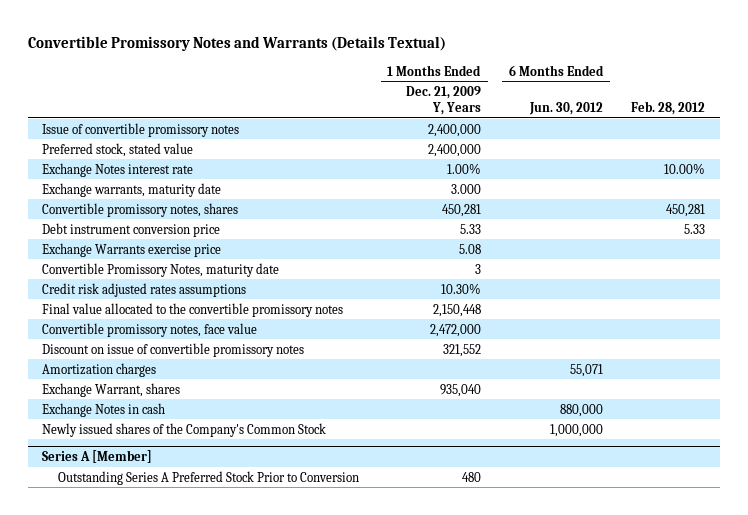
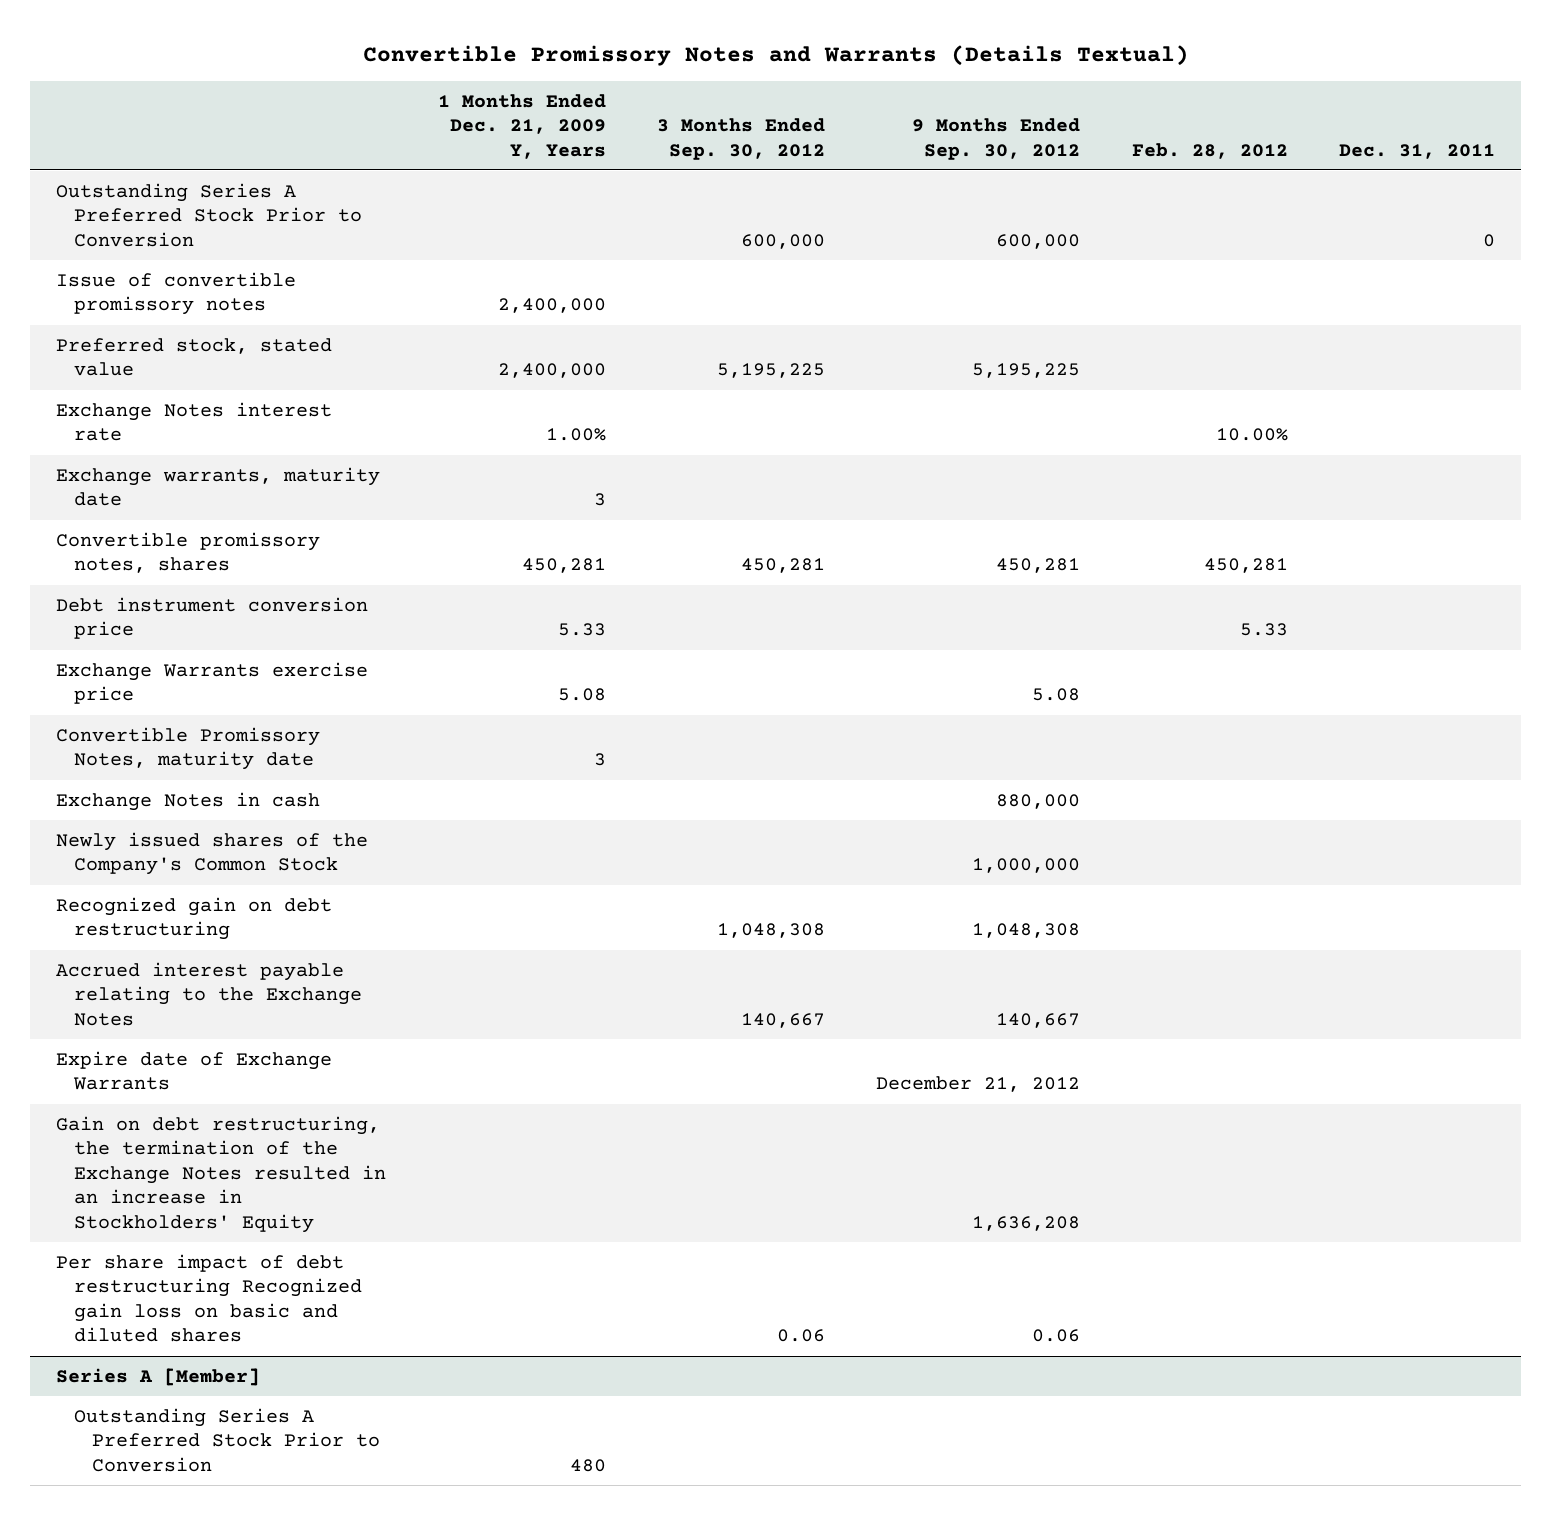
- | 1 Months Ended Dec. 21, 2009 Y, Years | 6 Months Ended Jun. 30, 2012 | Feb. 28, 2012
+ | 1 Months Ended Dec. 21, 2009 Y, Years | 3 Months Ended Sep. 30, 2012 | 9 Months Ended Sep. 30, 2012 | Feb. 28, 2012 | Dec. 31, 2011
+ Outstanding Series A Preferred Stock Prior to Conversion | | 600,000 | 600,000 | | 0
- Exchange warrants, maturity date | 3.000 | |
+ Exchange warrants, maturity date | 3 | | | |
- Credit risk adjusted rates assumptions | 10.30% | |
- Final value allocated to the convertible promissory notes | 2,150,448 | |
- Convertible promissory notes, face value | 2,472,000 | |
- Discount on issue of convertible promissory notes | 321,552 | |
- Amortization charges | | 55,071 |
- Exchange Warrant, shares | 935,040 | |
+ Recognized gain on debt restructuring | | 1,048,308 | 1,048,308 | |
+ Accrued interest payable relating to the Exchange Notes | | 140,667 | 140,667 | |
+ Expire date of Exchange Warrants | | | December 21, 2012 | |
+ Gain on debt restructuring, the termination of the Exchange Notes resulted in an increase in Stockholders' Equity | | | 1,636,208 | |
+ Per share impact of debt restructuring Recognized gain loss on basic and diluted shares | | 0.06 | 0.06 | |

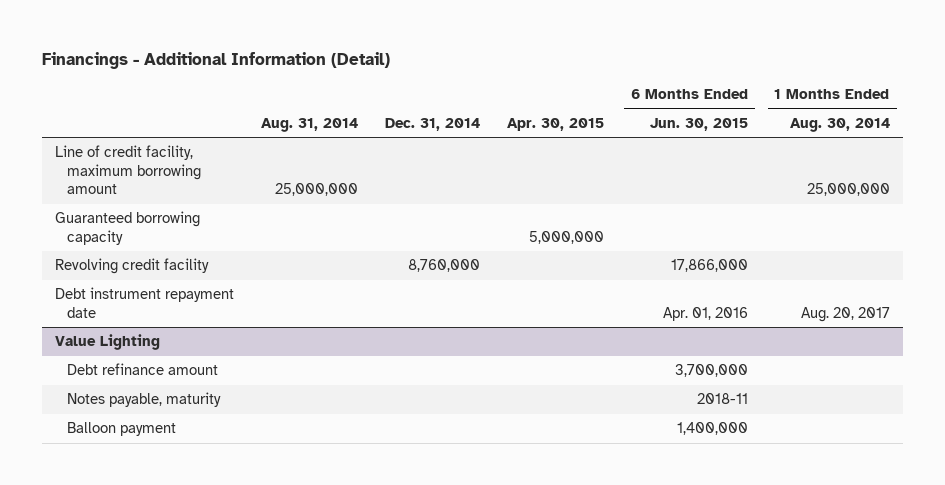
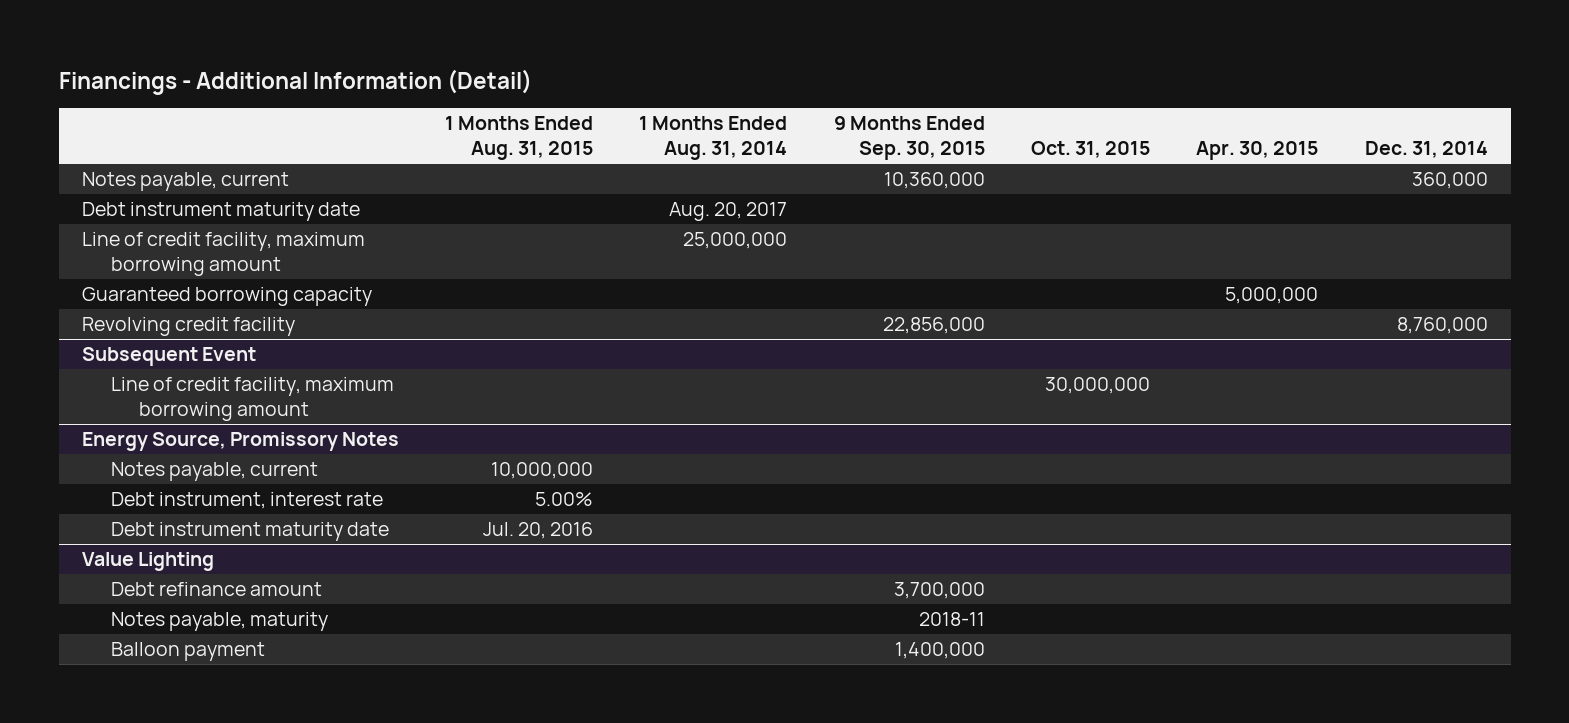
- | Aug. 31, 2014 | Dec. 31, 2014 | Apr. 30, 2015 | 6 Months Ended Jun. 30, 2015 | 1 Months Ended Aug. 30, 2014
+ | 1 Months Ended Aug. 31, 2015 | 1 Months Ended Aug. 31, 2014 | 9 Months Ended Sep. 30, 2015 | Oct. 31, 2015 | Apr. 30, 2015 | Dec. 31, 2014
+ Notes payable, current | | | 10,360,000 | | | 360,000
+ Debt instrument maturity date | | Aug. 20, 2017 | | | |
- Debt instrument repayment date | | | | Apr. 01, 2016 | Aug. 20, 2017
+ Subsequent Event
+ Line of credit facility, maximum borrowing amount | | | | 30,000,000 | |
+ Energy Source, Promissory Notes
+ Notes payable, current | 10,000,000 | | | | |
+ Debt instrument, interest rate | 5.00% | | | | |
+ Debt instrument maturity date | Jul. 20, 2016 | | | | |

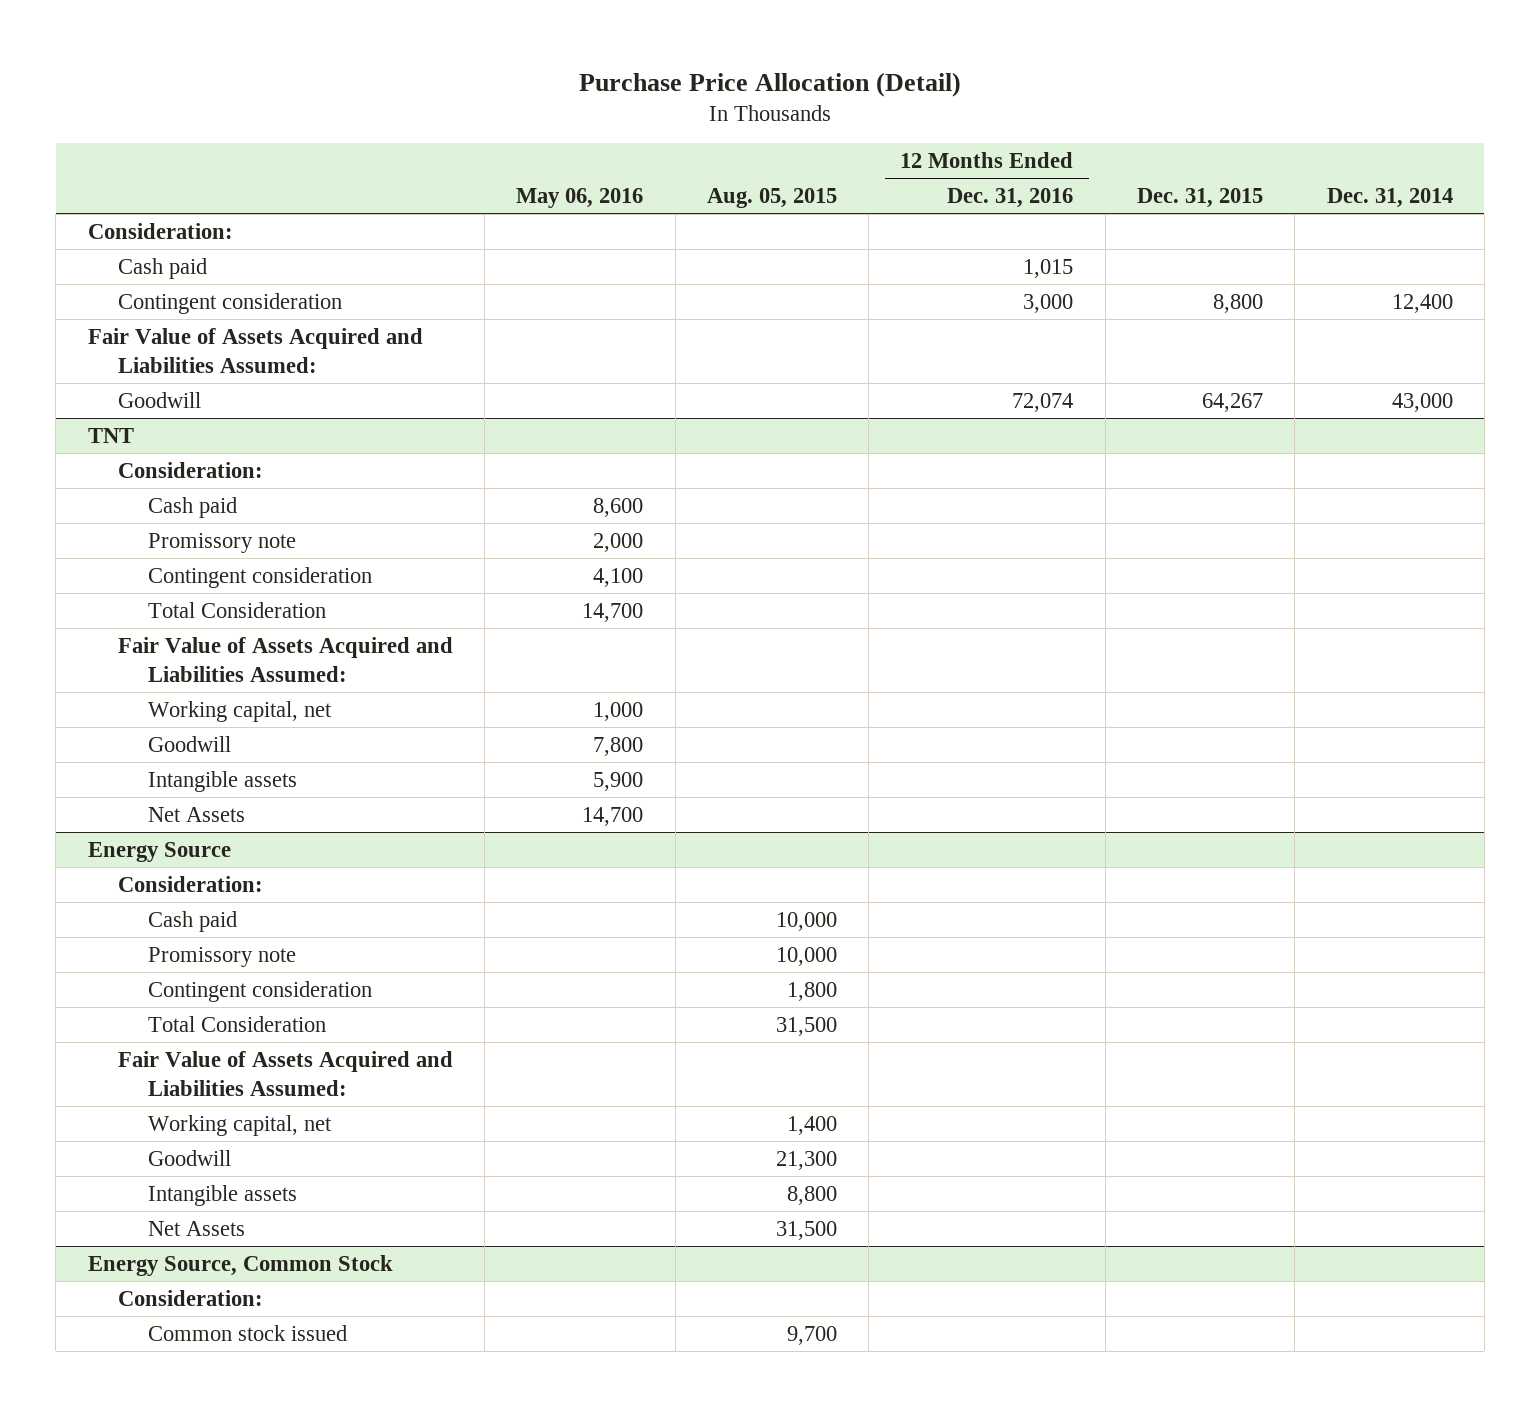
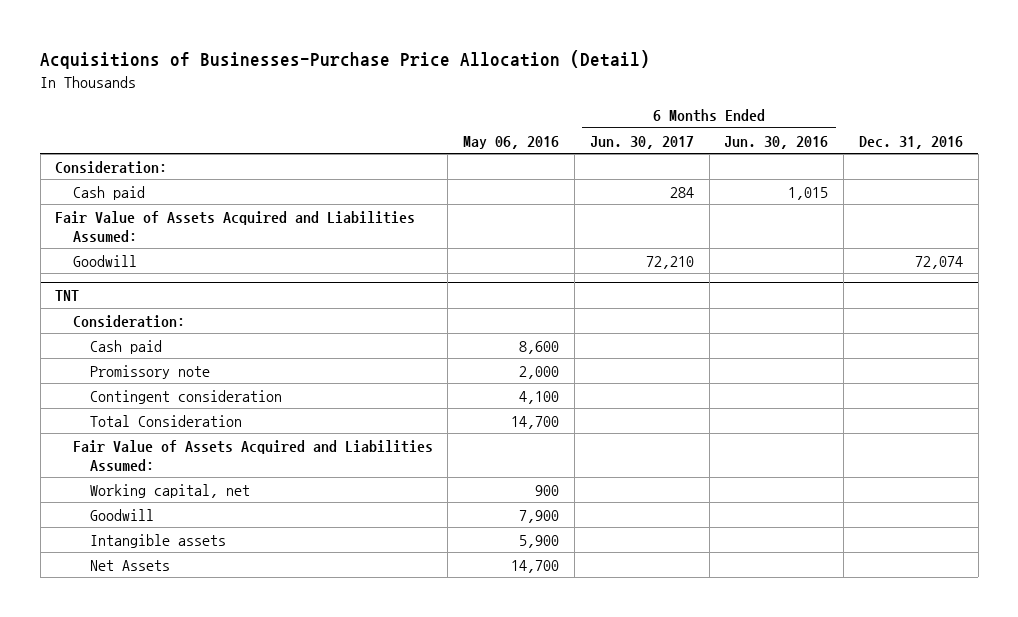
- Purchase Price Allocation (Detail)
+ Acquisitions of Businesses-Purchase Price Allocation (Detail)
- | May 06, 2016 | Aug. 05, 2015 | 12 Months Ended Dec. 31, 2016 | Dec. 31, 2015 | Dec. 31, 2014
+ | May 06, 2016 | 6 Months Ended Jun. 30, 2017 | 6 Months Ended Jun. 30, 2016 | Dec. 31, 2016
- Contingent consideration | | | 3,000 | 8,800 | 12,400
@ TNT
- Working capital, net | 1,000 | | | |
- Goodwill | 7,800 | | | |
+ Working capital, net | 900 | | |
+ Goodwill | 7,900 | | |
- Energy Source
- Consideration:
- Cash paid | | 10,000 | | |
- Promissory note | | 10,000 | | |
- Contingent consideration | | 1,800 | | |
- Total Consideration | | 31,500 | | |
- Fair Value of Assets Acquired and Liabilities Assumed:
- Working capital, net | | 1,400 | | |
- Goodwill | | 21,300 | | |
- Intangible assets | | 8,800 | | |
- Net Assets | | 31,500 | | |
- Energy Source, Common Stock
- Consideration:
- Common stock issued | | 9,700 | | |

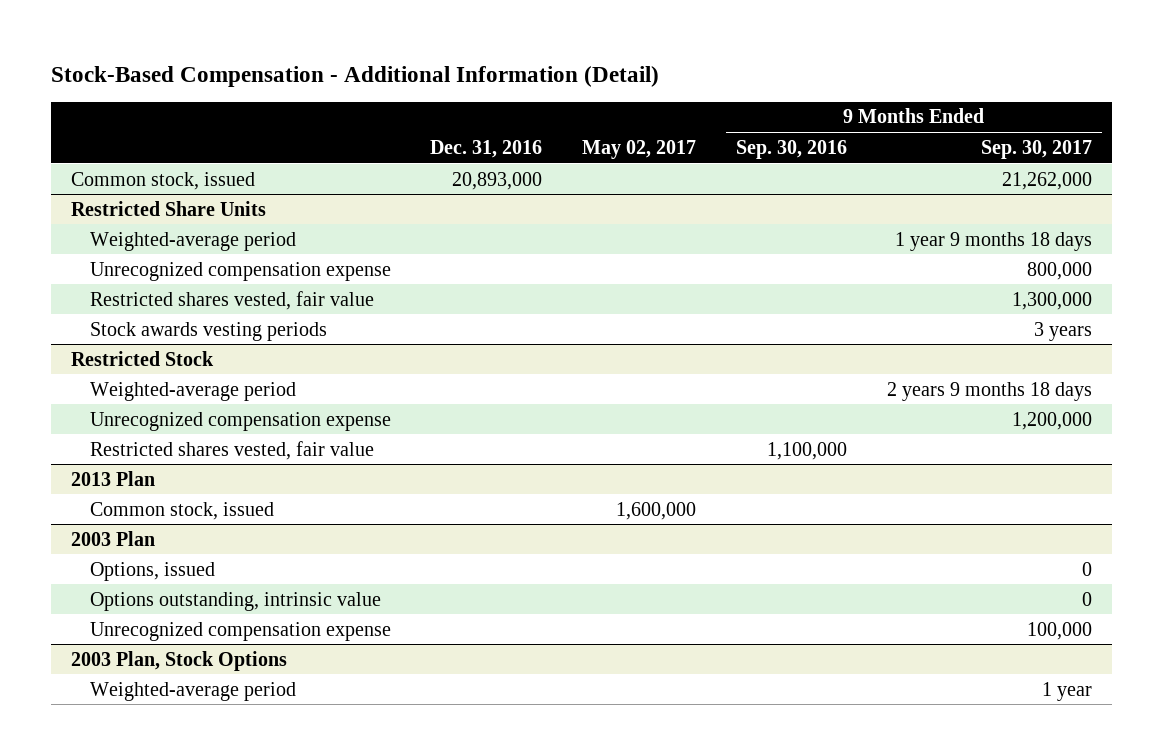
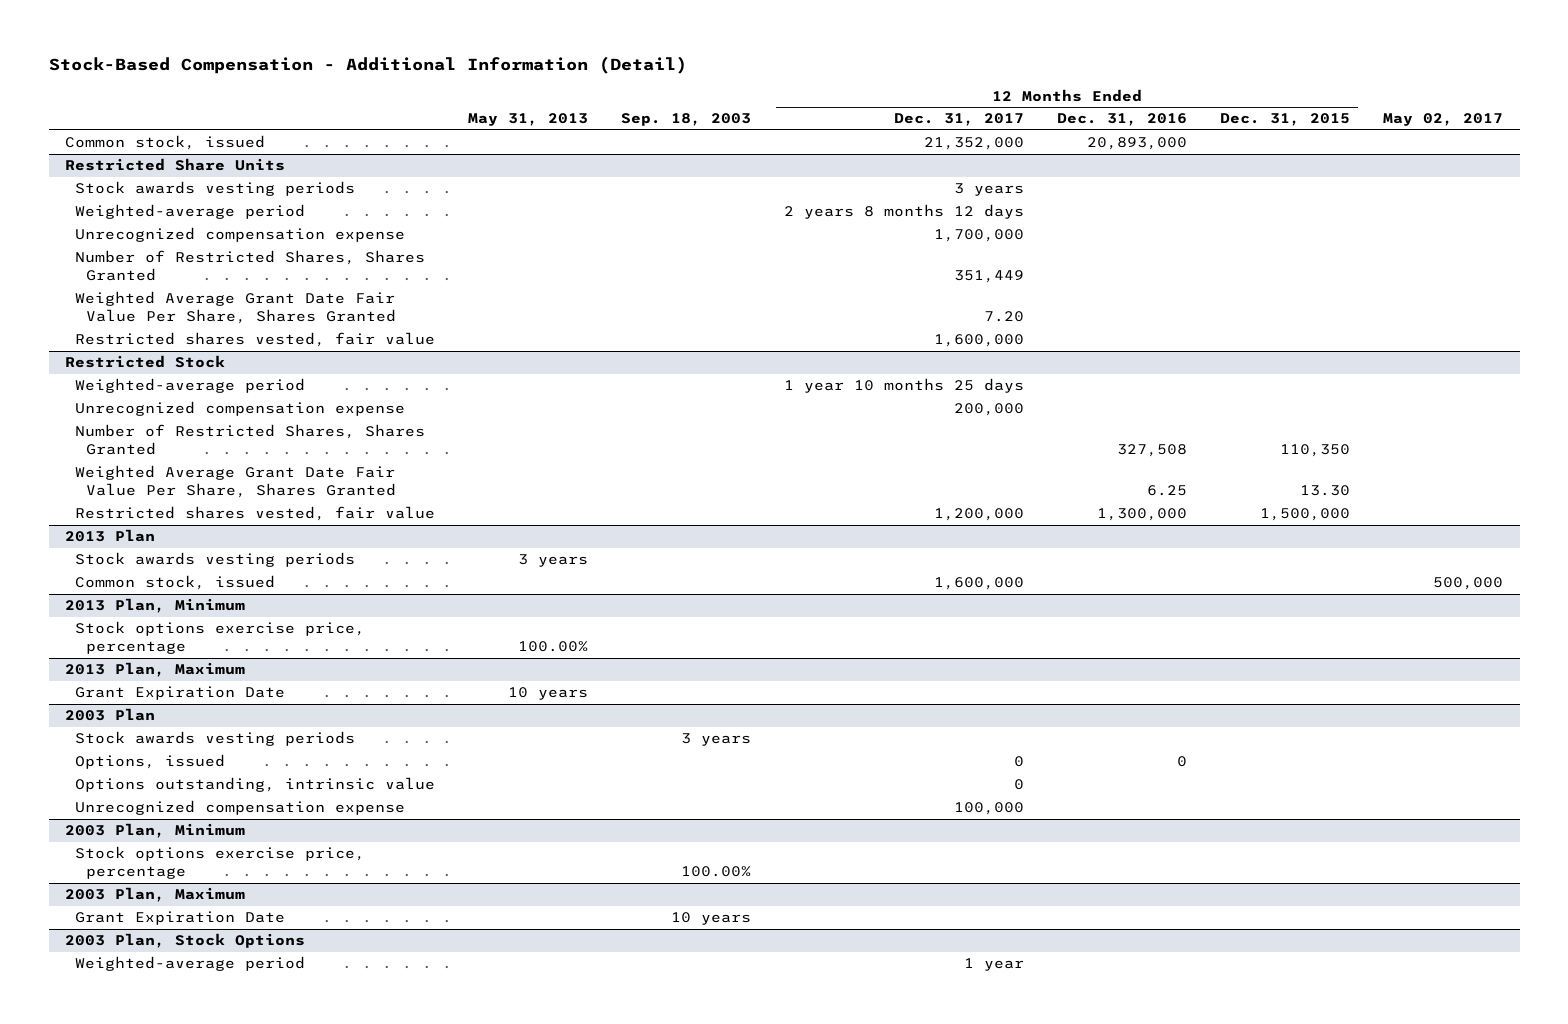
- | Dec. 31, 2016 | May 02, 2017 | 9 Months Ended Sep. 30, 2016 | 9 Months Ended Sep. 30, 2017
+ | May 31, 2013 | Sep. 18, 2003 | 12 Months Ended Dec. 31, 2017 | 12 Months Ended Dec. 31, 2016 | 12 Months Ended Dec. 31, 2015 | May 02, 2017
@ Restricted Share Units
moved up: Stock awards vesting periods | | | 3 years | | |
+ Number of Restricted Shares, Shares Granted | | | 351,449 | | |
+ Weighted Average Grant Date Fair Value Per Share, Shares Granted | | | 7.20 | | |
@ Restricted Stock
+ Number of Restricted Shares, Shares Granted | | | | 327,508 | 110,350 |
+ Weighted Average Grant Date Fair Value Per Share, Shares Granted | | | | 6.25 | 13.30 |
@ 2013 Plan
- Common stock, issued | | 1,600,000 | |
+ Stock awards vesting periods | 3 years | | | | |
+ Common stock, issued | | | 1,600,000 | | | 500,000
+ 2013 Plan, Minimum
+ Stock options exercise price, percentage | 100.00% | | | | |
+ 2013 Plan, Maximum
+ Grant Expiration Date | 10 years | | | | |
@ 2003 Plan
+ Stock awards vesting periods | | 3 years | | | |
+ 2003 Plan, Minimum
+ Stock options exercise price, percentage | | 100.00% | | | |
+ 2003 Plan, Maximum
+ Grant Expiration Date | | 10 years | | | |

